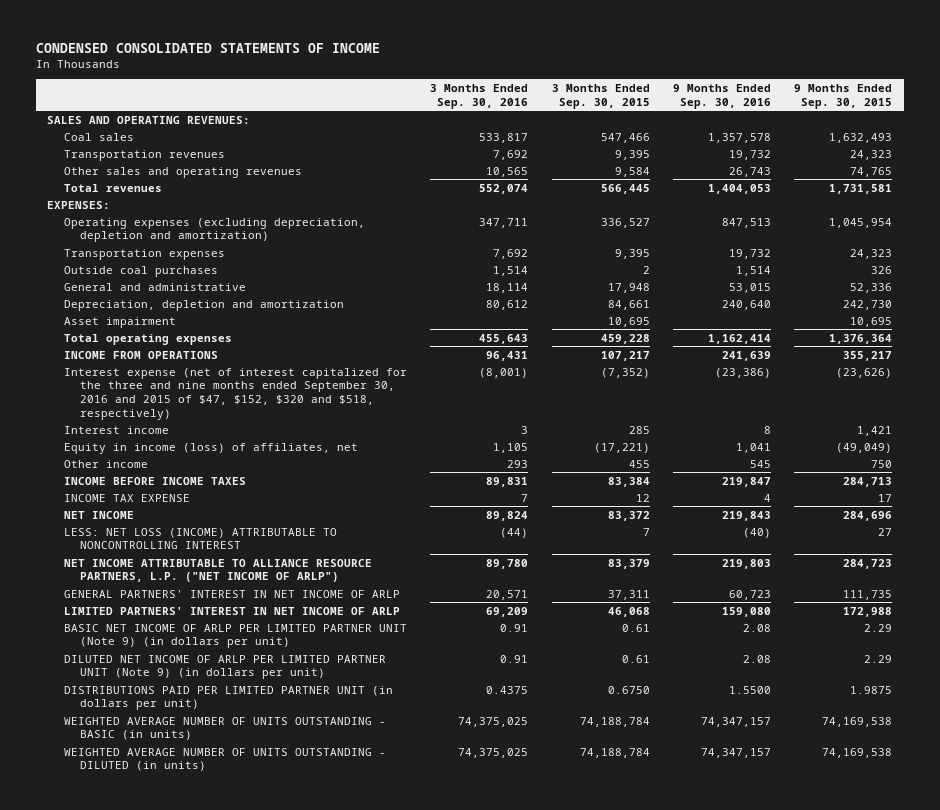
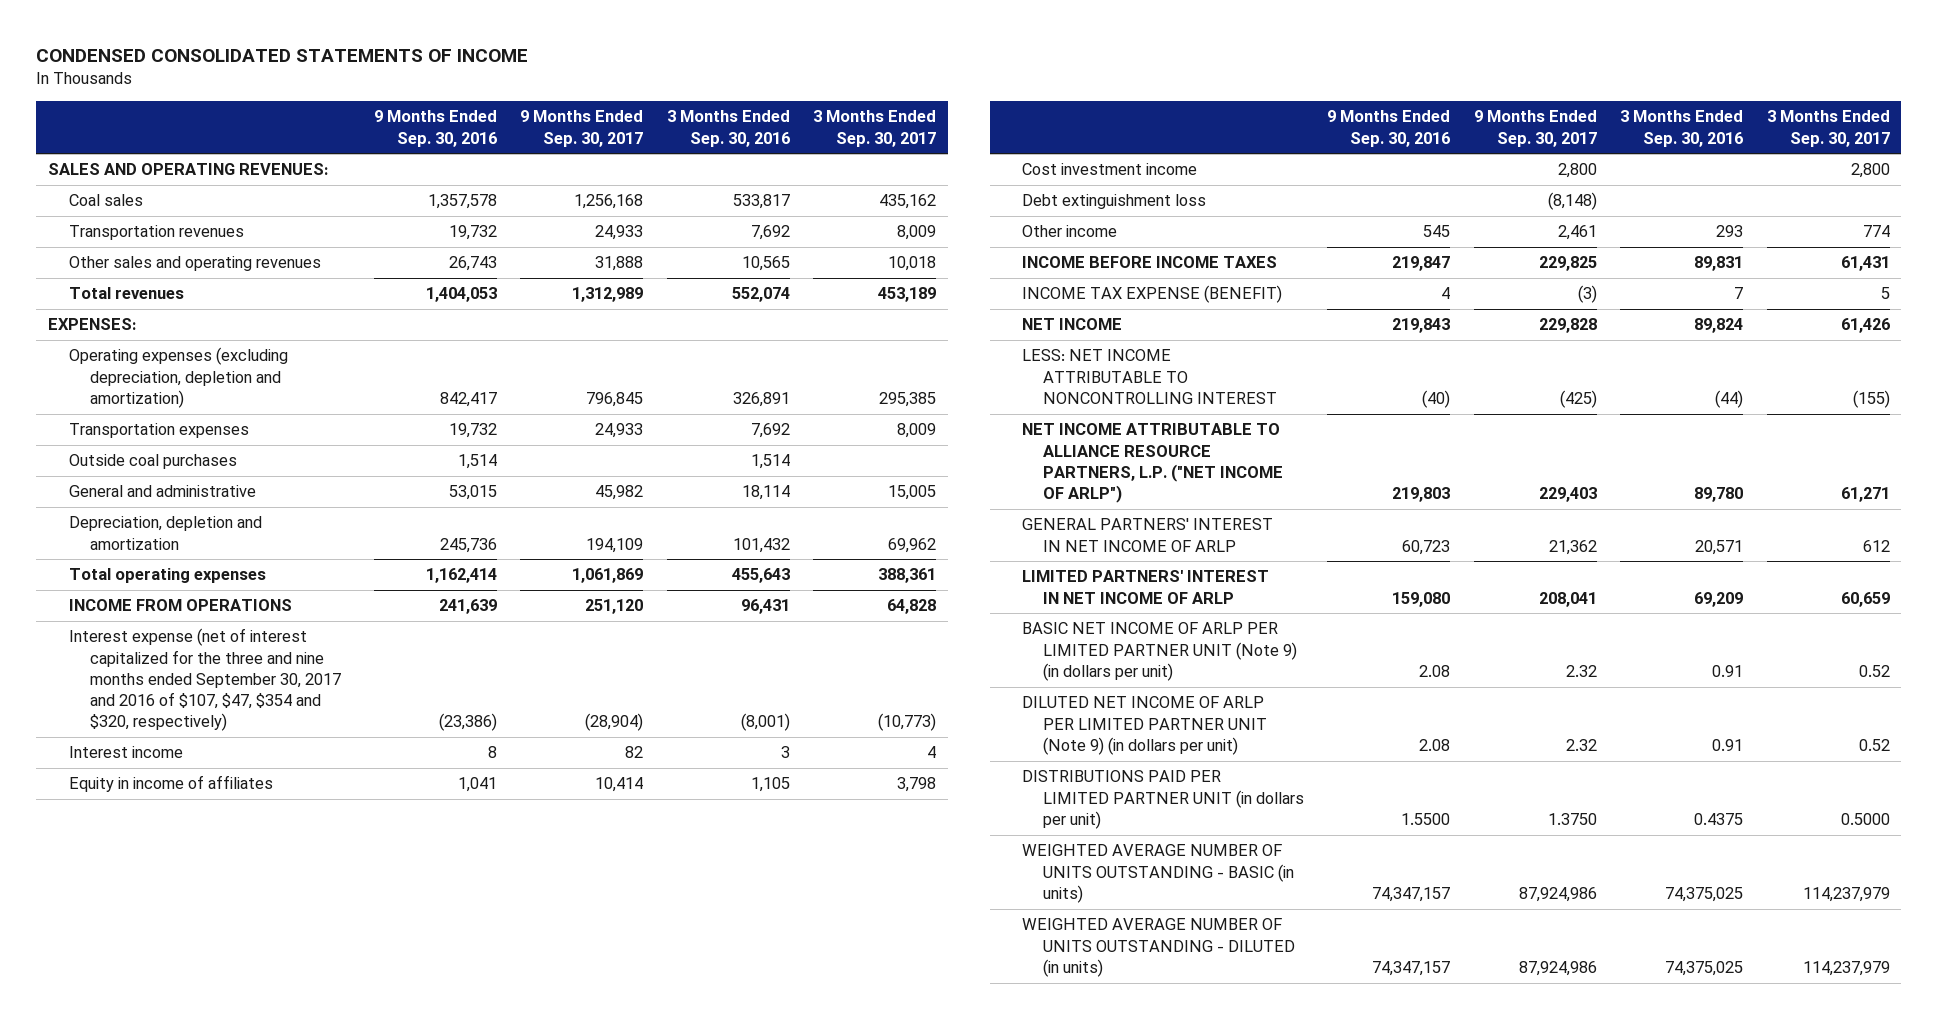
- | 3 Months Ended Sep. 30, 2016 | 3 Months Ended Sep. 30, 2015 | 9 Months Ended Sep. 30, 2016 | 9 Months Ended Sep. 30, 2015
+ | 9 Months Ended Sep. 30, 2016 | 9 Months Ended Sep. 30, 2017 | 3 Months Ended Sep. 30, 2016 | 3 Months Ended Sep. 30, 2017
- Operating expenses (excluding depreciation, depletion and amortization) | 347,711 | 336,527 | 847,513 | 1,045,954
+ Operating expenses (excluding depreciation, depletion and amortization) | 842,417 | 796,845 | 326,891 | 295,385
- Depreciation, depletion and amortization | 80,612 | 84,661 | 240,640 | 242,730
- Asset impairment | | 10,695 | | 10,695
+ Depreciation, depletion and amortization | 245,736 | 194,109 | 101,432 | 69,962
- Interest expense (net of interest capitalized for the three and nine months ended September 30, 2016 and 2015 of $47, $152, $320 and $518, respectively) | (8,001) | (7,352) | (23,386) | (23,626)
+ Interest expense (net of interest capitalized for the three and nine months ended September 30, 2017 and 2016 of $107, $47, $354 and $320, respectively) | (23,386) | (28,904) | (8,001) | (10,773)
- Equity in income (loss) of affiliates, net | 1,105 | (17,221) | 1,041 | (49,049)
+ Equity in income of affiliates | 1,041 | 10,414 | 1,105 | 3,798
+ Cost investment income | | 2,800 | | 2,800
+ Debt extinguishment loss | | (8,148) | |
- INCOME TAX EXPENSE | 7 | 12 | 4 | 17
+ INCOME TAX EXPENSE (BENEFIT) | 4 | (3) | 7 | 5
- LESS: NET LOSS (INCOME) ATTRIBUTABLE TO NONCONTROLLING INTEREST | (44) | 7 | (40) | 27
+ LESS: NET INCOME ATTRIBUTABLE TO NONCONTROLLING INTEREST | (40) | (425) | (44) | (155)

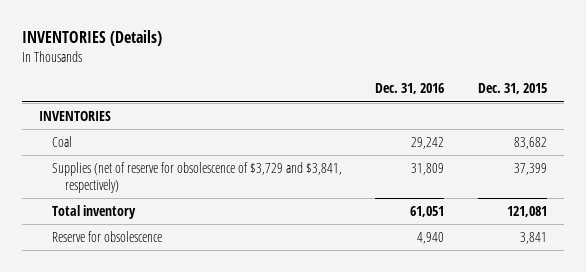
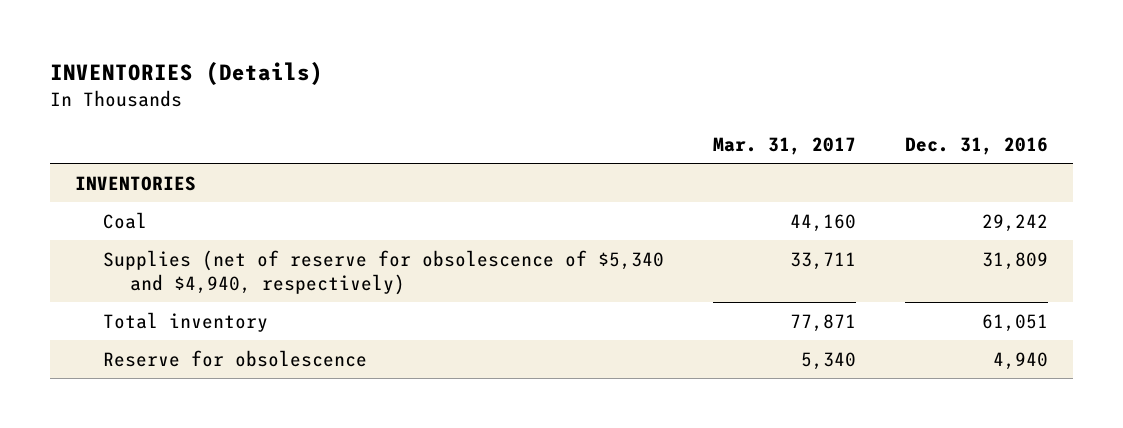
- | Dec. 31, 2016 | Dec. 31, 2015
+ | Mar. 31, 2017 | Dec. 31, 2016
- Supplies (net of reserve for obsolescence of $3,729 and $3,841, respectively) | 31,809 | 37,399
+ Supplies (net of reserve for obsolescence of $5,340 and $4,940, respectively) | 33,711 | 31,809

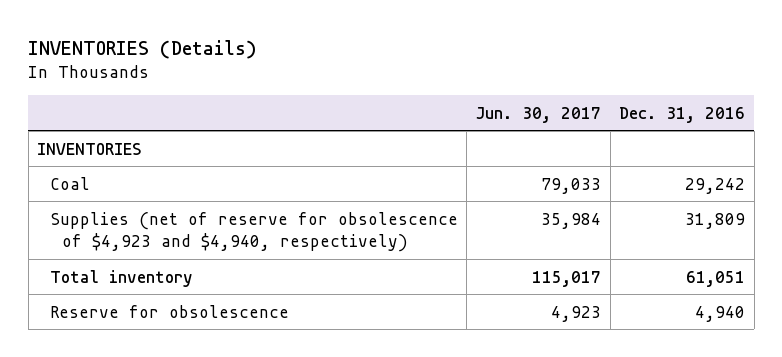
- | Mar. 31, 2017 | Dec. 31, 2016
+ | Jun. 30, 2017 | Dec. 31, 2016
- Supplies (net of reserve for obsolescence of $5,340 and $4,940, respectively) | 33,711 | 31,809
+ Supplies (net of reserve for obsolescence of $4,923 and $4,940, respectively) | 35,984 | 31,809

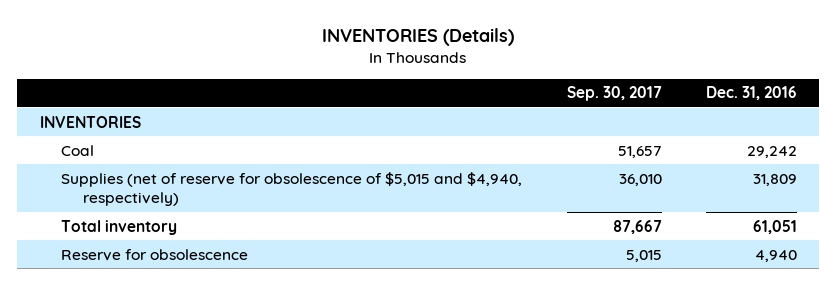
- | Jun. 30, 2017 | Dec. 31, 2016
+ | Sep. 30, 2017 | Dec. 31, 2016
- Supplies (net of reserve for obsolescence of $4,923 and $4,940, respectively) | 35,984 | 31,809
+ Supplies (net of reserve for obsolescence of $5,015 and $4,940, respectively) | 36,010 | 31,809

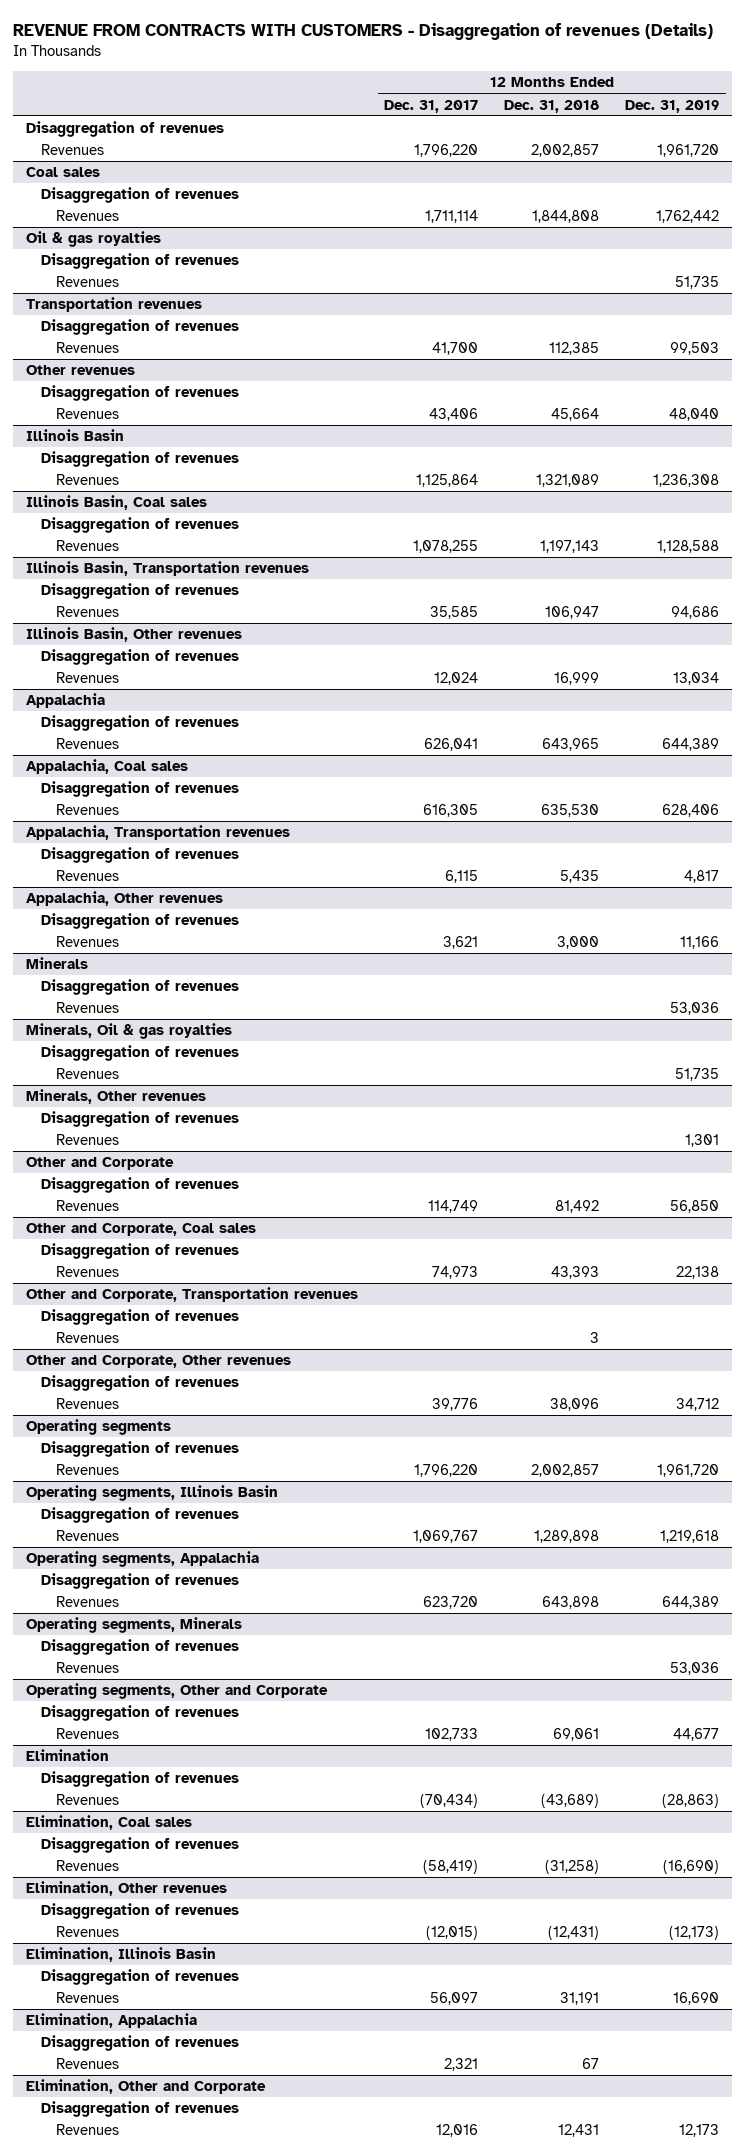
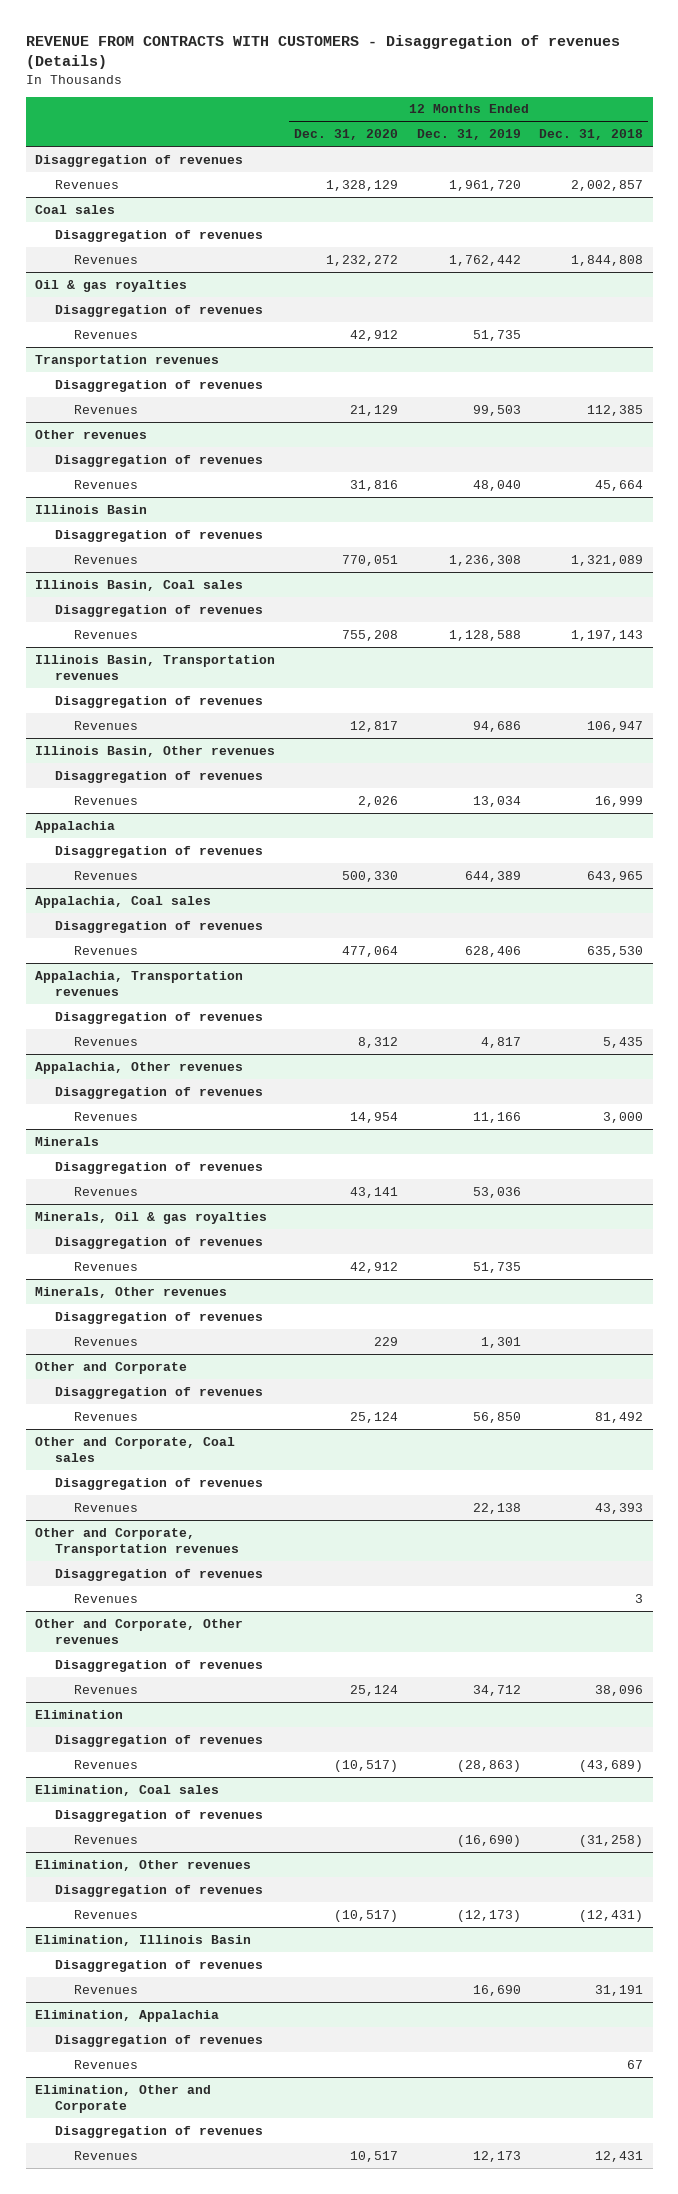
- | 12 Months Ended Dec. 31, 2017 | 12 Months Ended Dec. 31, 2018 | 12 Months Ended Dec. 31, 2019
+ | 12 Months Ended Dec. 31, 2020 | 12 Months Ended Dec. 31, 2019 | 12 Months Ended Dec. 31, 2018
- Operating segments
- Disaggregation of revenues
- Revenues | 1,796,220 | 2,002,857 | 1,961,720
- Operating segments, Illinois Basin
- Disaggregation of revenues
- Revenues | 1,069,767 | 1,289,898 | 1,219,618
- Operating segments, Appalachia
- Disaggregation of revenues
- Revenues | 623,720 | 643,898 | 644,389
- Operating segments, Minerals
- Disaggregation of revenues
- Revenues | | | 53,036
- Operating segments, Other and Corporate
- Disaggregation of revenues
- Revenues | 102,733 | 69,061 | 44,677

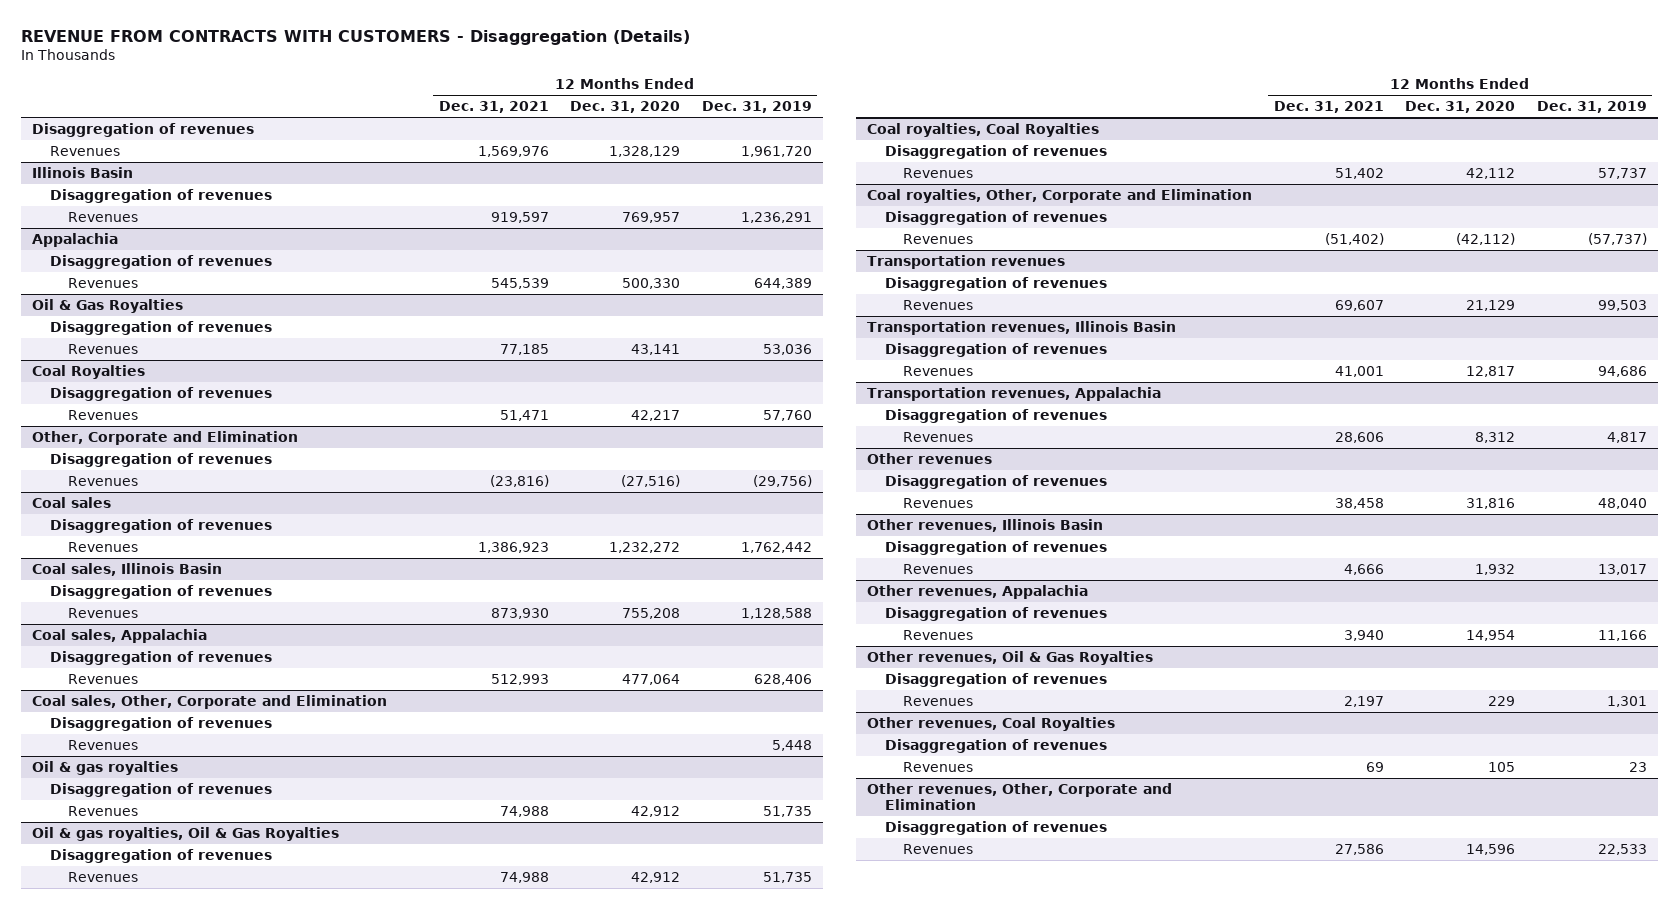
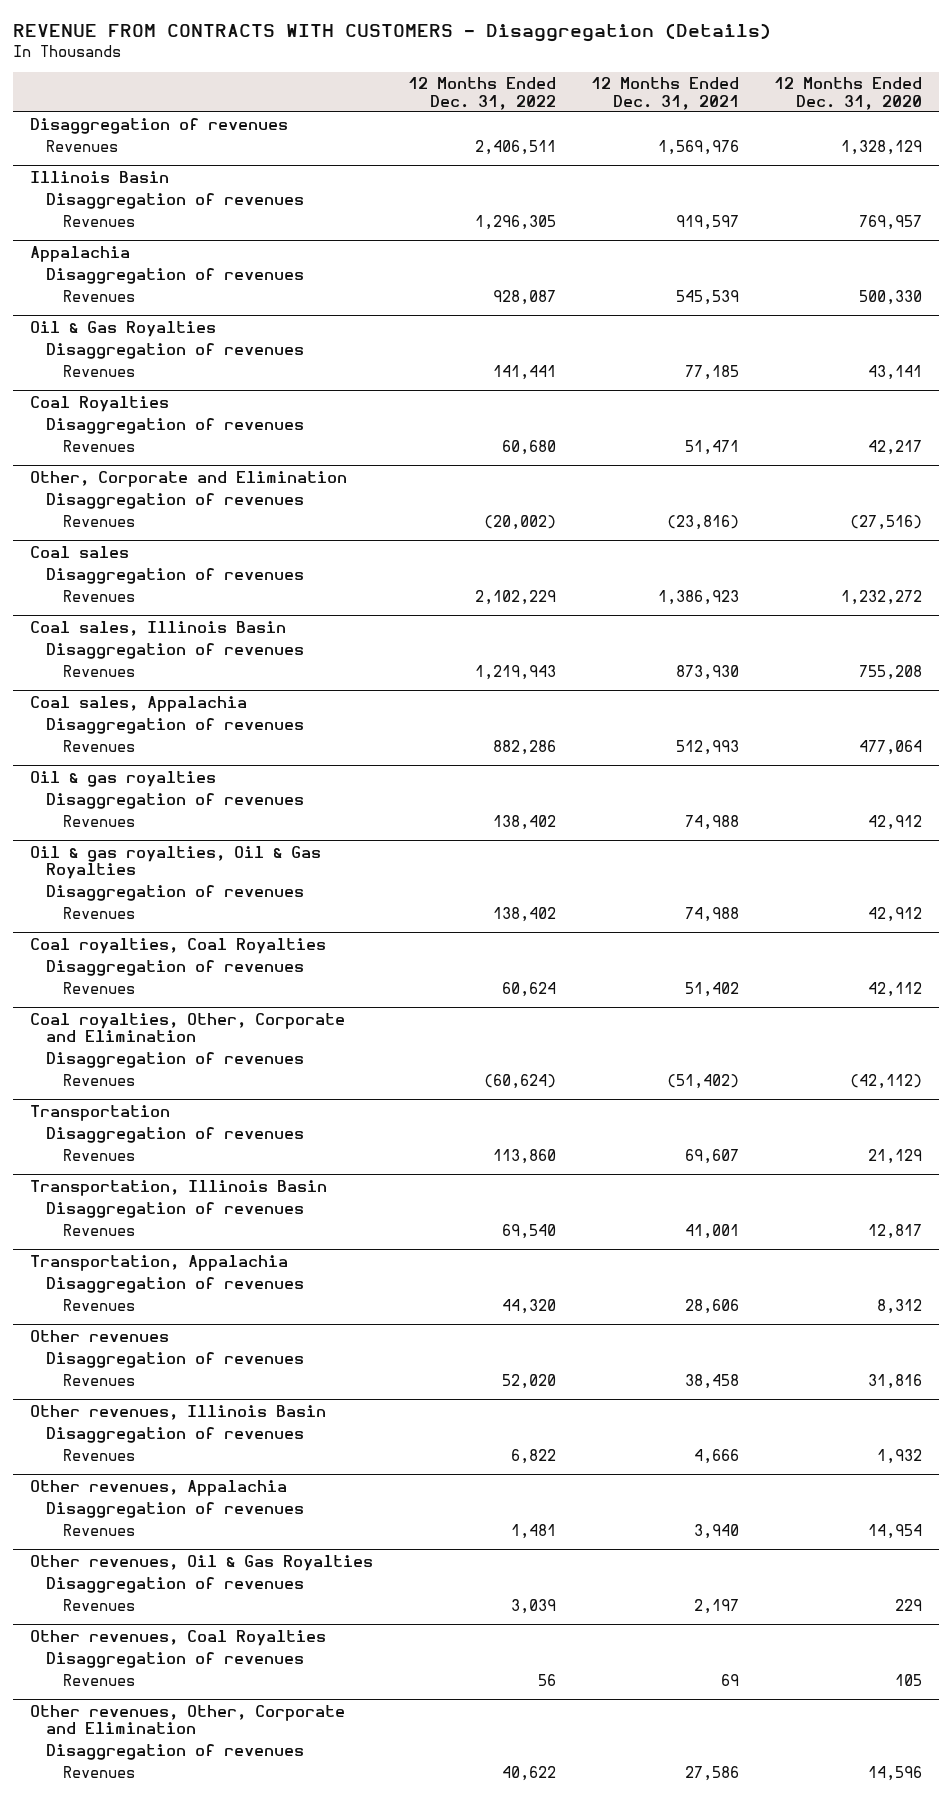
- | 12 Months Ended Dec. 31, 2021 | 12 Months Ended Dec. 31, 2020 | 12 Months Ended Dec. 31, 2019
+ | 12 Months Ended Dec. 31, 2022 | 12 Months Ended Dec. 31, 2021 | 12 Months Ended Dec. 31, 2020
- Coal sales, Other, Corporate and Elimination
- Disaggregation of revenues
- Revenues | | | 5,448
- Transportation revenues
+ Transportation
- Transportation revenues, Illinois Basin
+ Transportation, Illinois Basin
- Transportation revenues, Appalachia
+ Transportation, Appalachia

